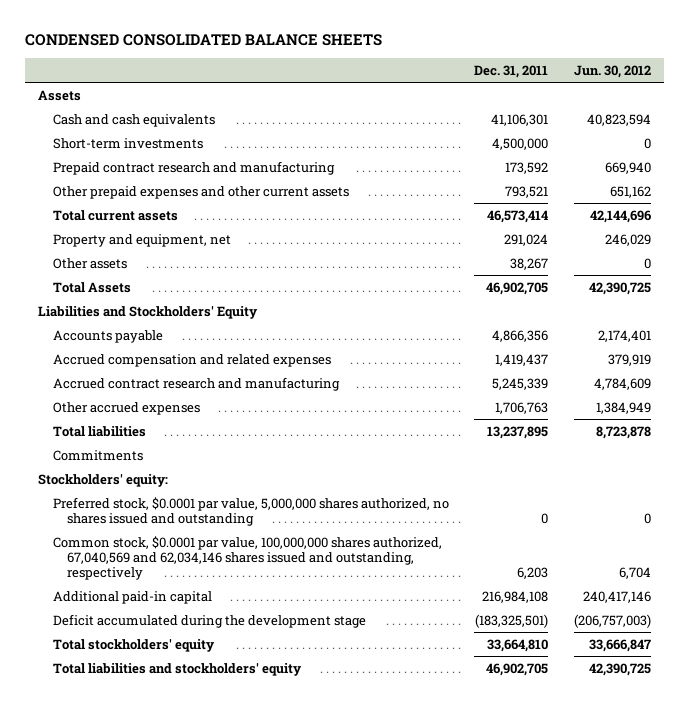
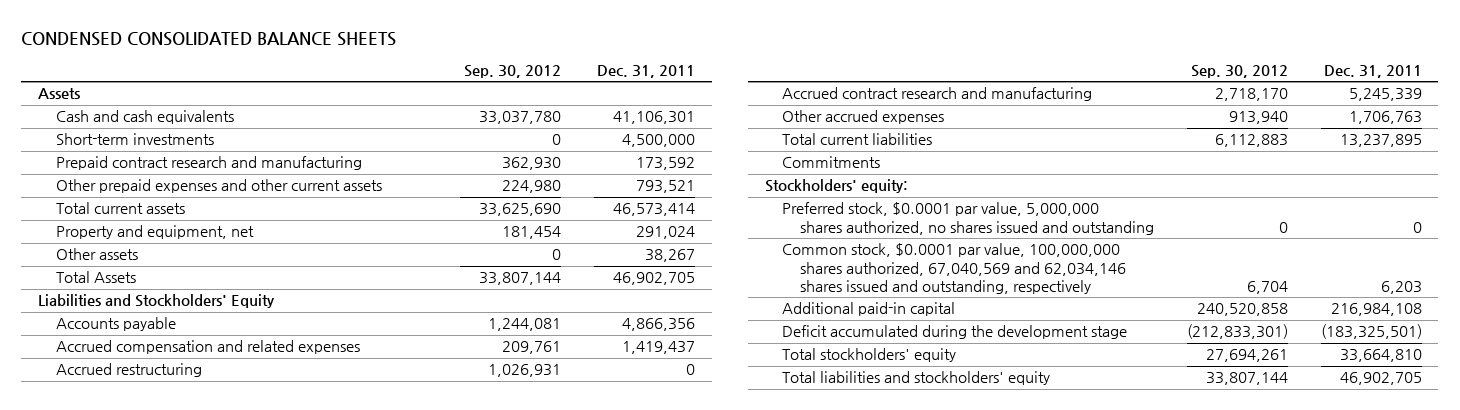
- | Dec. 31, 2011 | Jun. 30, 2012
+ | Sep. 30, 2012 | Dec. 31, 2011
+ Accrued restructuring | 1,026,931 | 0
- Total liabilities | 13,237,895 | 8,723,878
+ Total current liabilities | 6,112,883 | 13,237,895

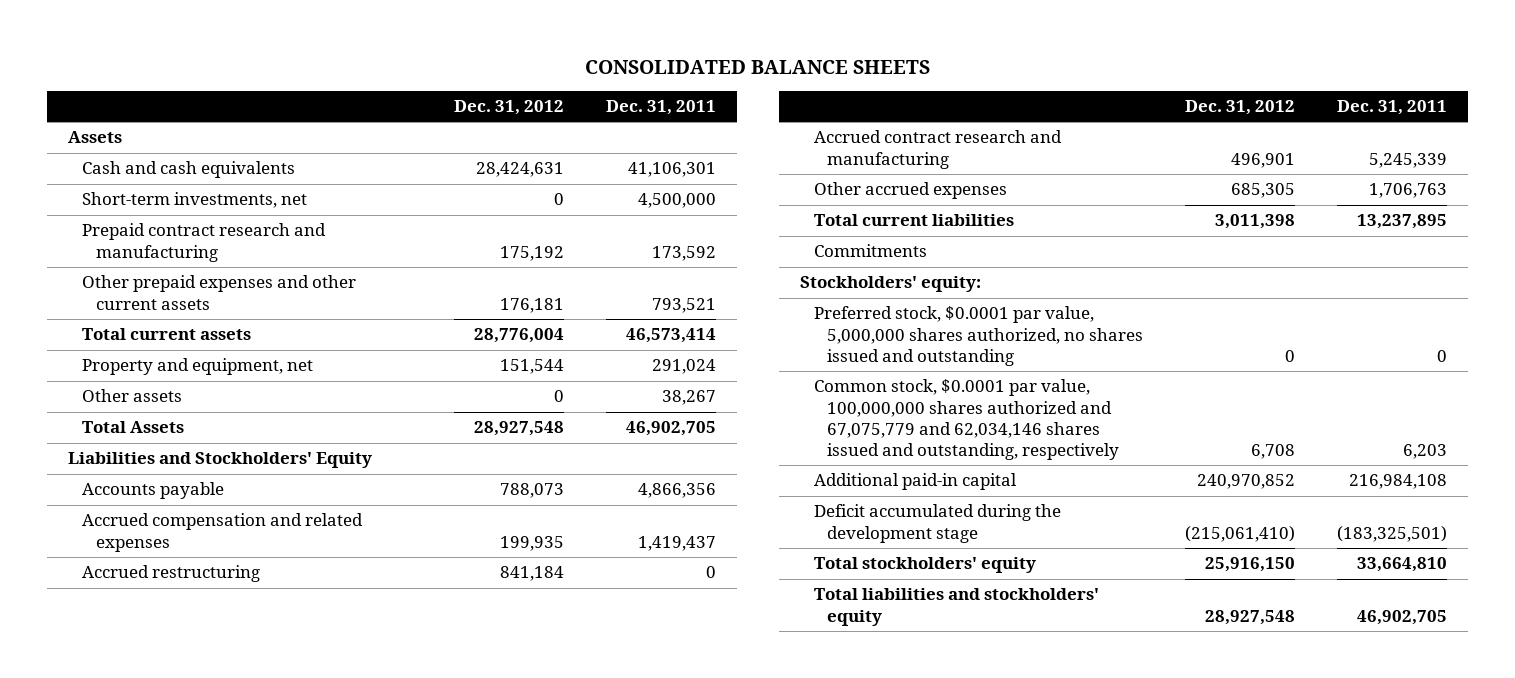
- CONDENSED CONSOLIDATED BALANCE SHEETS
+ CONSOLIDATED BALANCE SHEETS
- | Sep. 30, 2012 | Dec. 31, 2011
+ | Dec. 31, 2012 | Dec. 31, 2011
- Short-term investments | 0 | 4,500,000
+ Short-term investments, net | 0 | 4,500,000
- Common stock, $0.0001 par value, 100,000,000 shares authorized, 67,040,569 and 62,034,146 shares issued and outstanding, respectively | 6,704 | 6,203
+ Common stock, $0.0001 par value, 100,000,000 shares authorized and 67,075,779 and 62,034,146 shares issued and outstanding, respectively | 6,708 | 6,203

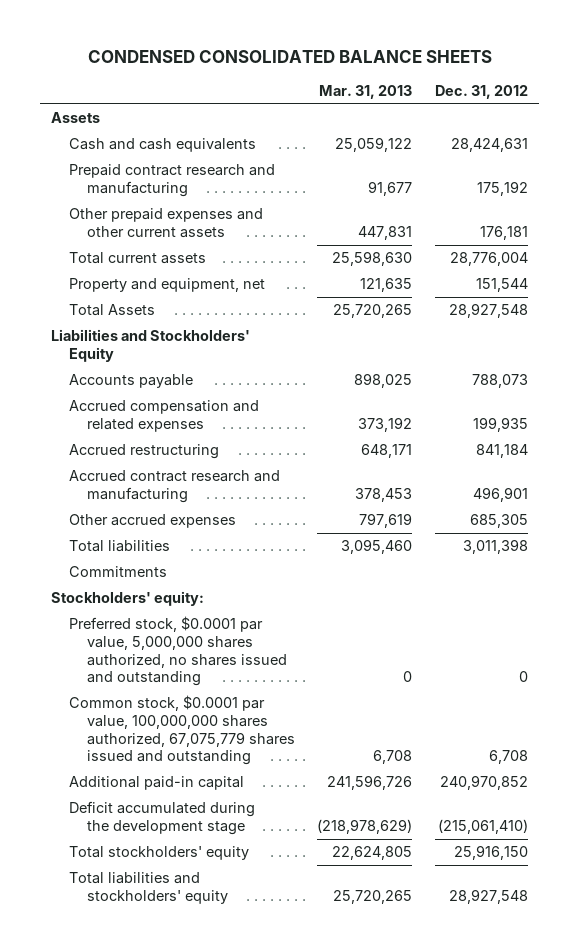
- CONSOLIDATED BALANCE SHEETS
+ CONDENSED CONSOLIDATED BALANCE SHEETS
- | Dec. 31, 2012 | Dec. 31, 2011
+ | Mar. 31, 2013 | Dec. 31, 2012
- Short-term investments, net | 0 | 4,500,000
- Other assets | 0 | 38,267
- Total current liabilities | 3,011,398 | 13,237,895
+ Total liabilities | 3,095,460 | 3,011,398
- Common stock, $0.0001 par value, 100,000,000 shares authorized and 67,075,779 and 62,034,146 shares issued and outstanding, respectively | 6,708 | 6,203
+ Common stock, $0.0001 par value, 100,000,000 shares authorized, 67,075,779 shares issued and outstanding | 6,708 | 6,708

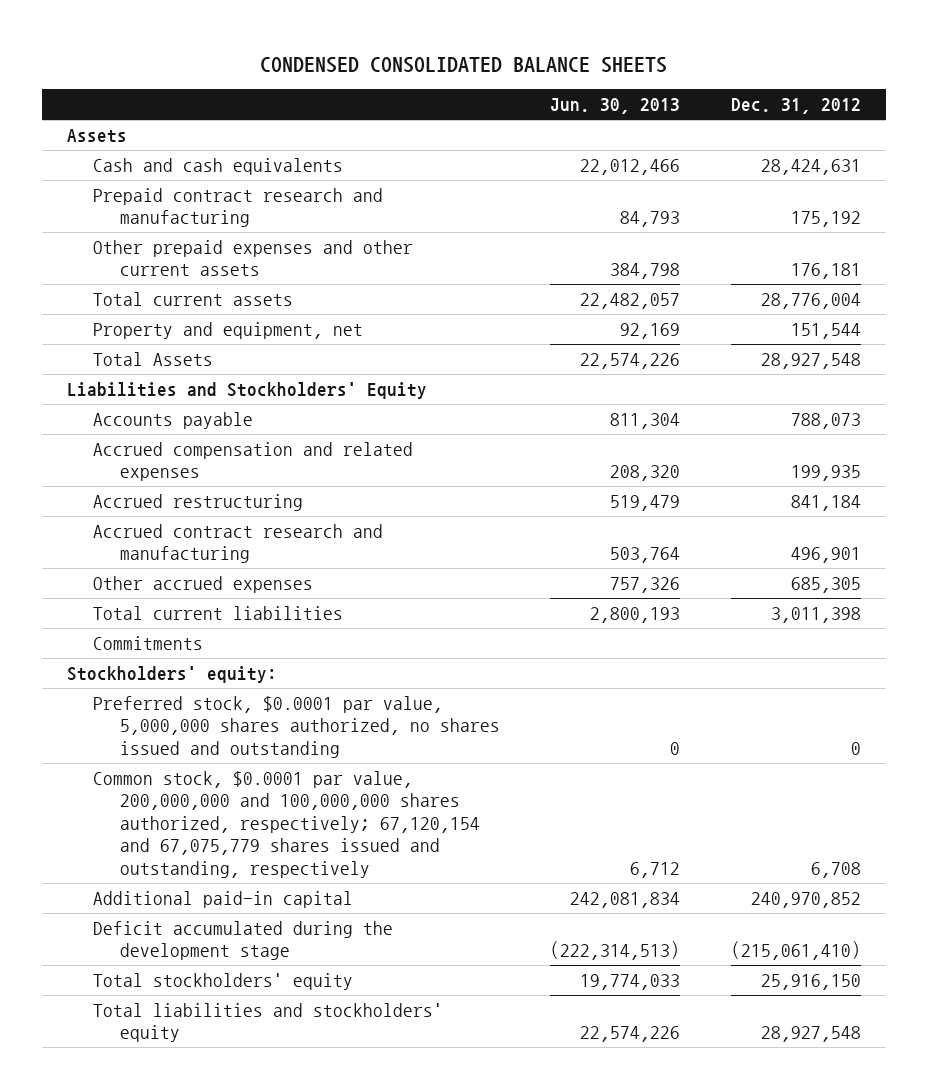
- | Mar. 31, 2013 | Dec. 31, 2012
+ | Jun. 30, 2013 | Dec. 31, 2012
- Total liabilities | 3,095,460 | 3,011,398
+ Total current liabilities | 2,800,193 | 3,011,398
- Common stock, $0.0001 par value, 100,000,000 shares authorized, 67,075,779 shares issued and outstanding | 6,708 | 6,708
+ Common stock, $0.0001 par value, 200,000,000 and 100,000,000 shares authorized, respectively; 67,120,154 and 67,075,779 shares issued and outstanding, respectively | 6,712 | 6,708

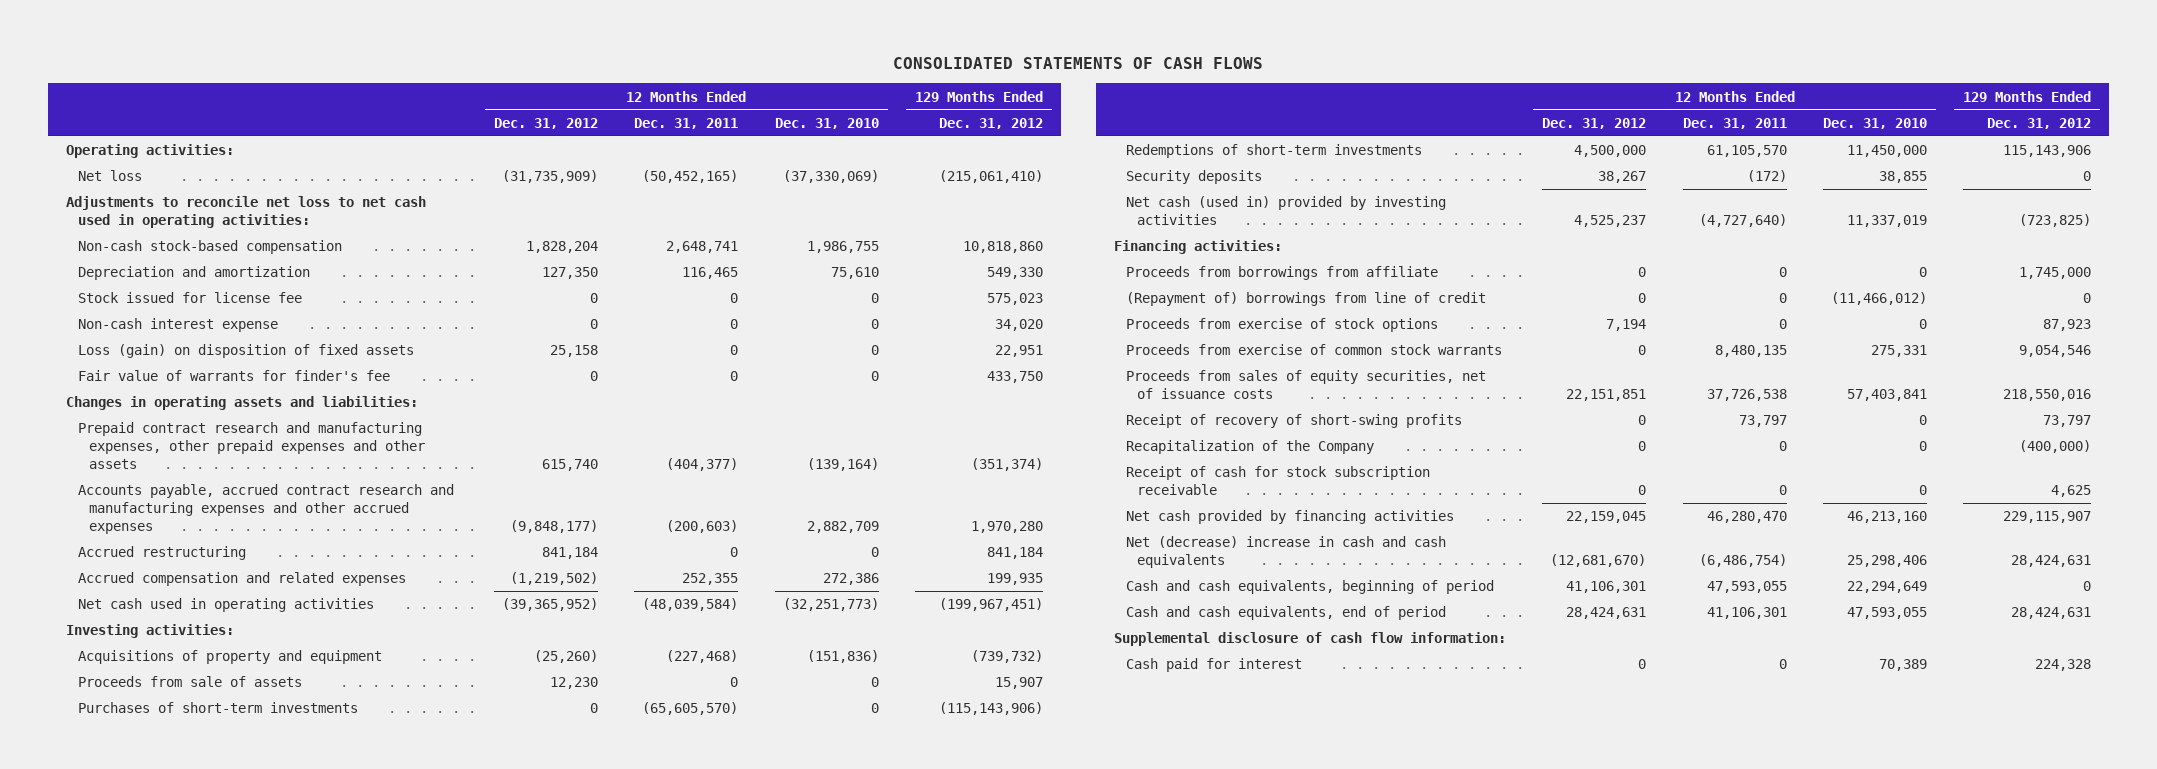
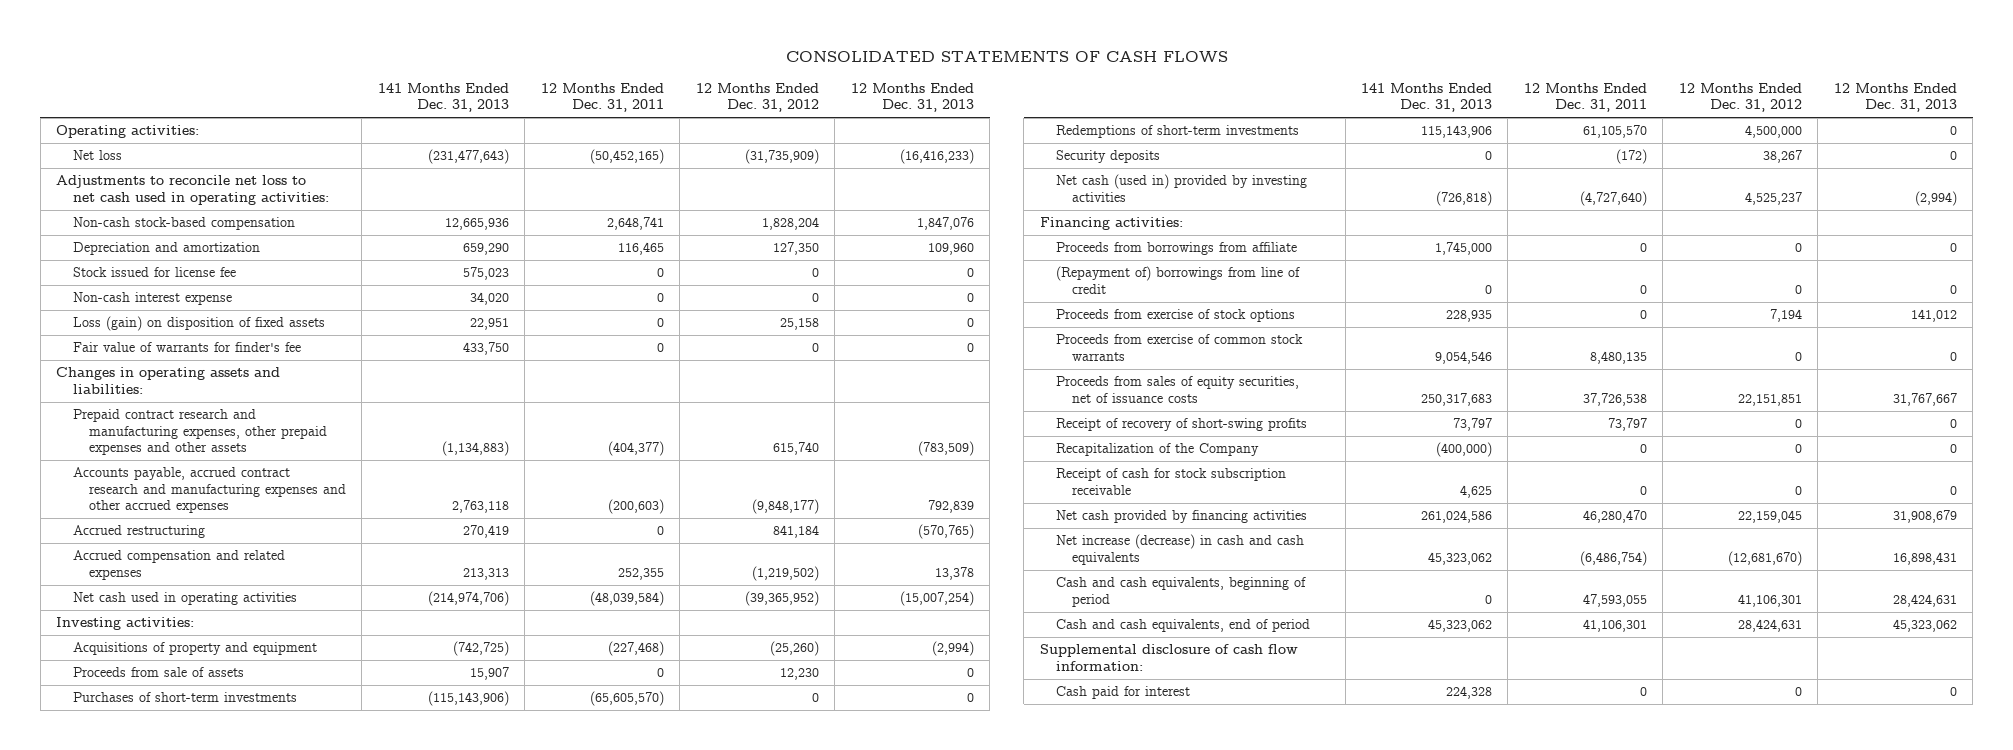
- | 12 Months Ended Dec. 31, 2012 | 12 Months Ended Dec. 31, 2011 | 12 Months Ended Dec. 31, 2010 | 129 Months Ended Dec. 31, 2012
+ | 141 Months Ended Dec. 31, 2013 | 12 Months Ended Dec. 31, 2011 | 12 Months Ended Dec. 31, 2012 | 12 Months Ended Dec. 31, 2013
- Net (decrease) increase in cash and cash equivalents | (12,681,670) | (6,486,754) | 25,298,406 | 28,424,631
+ Net increase (decrease) in cash and cash equivalents | 45,323,062 | (6,486,754) | (12,681,670) | 16,898,431

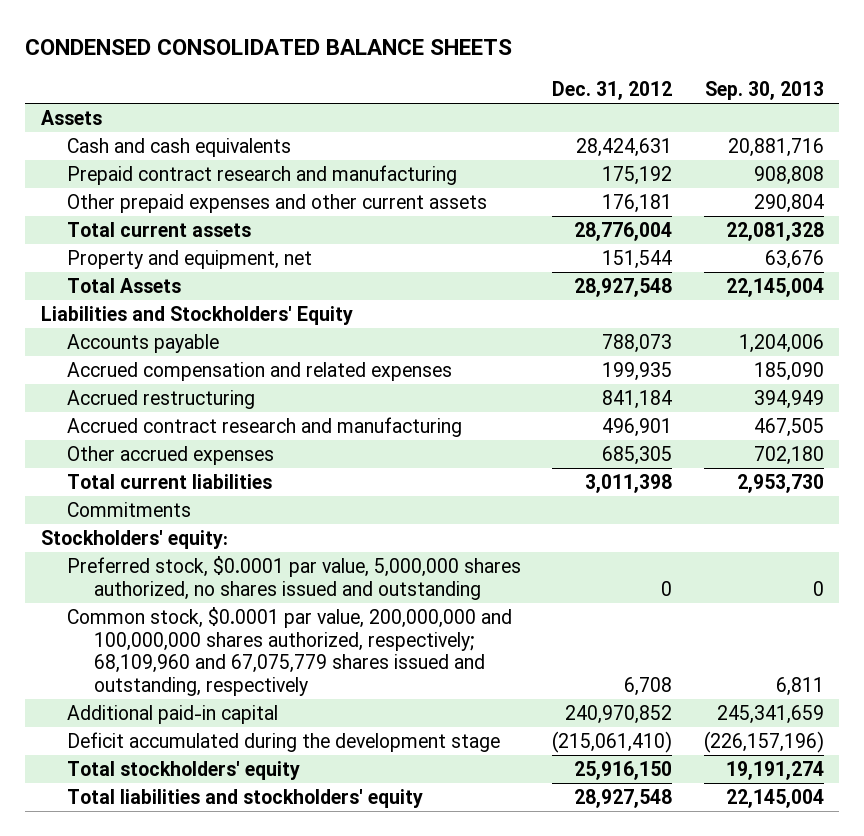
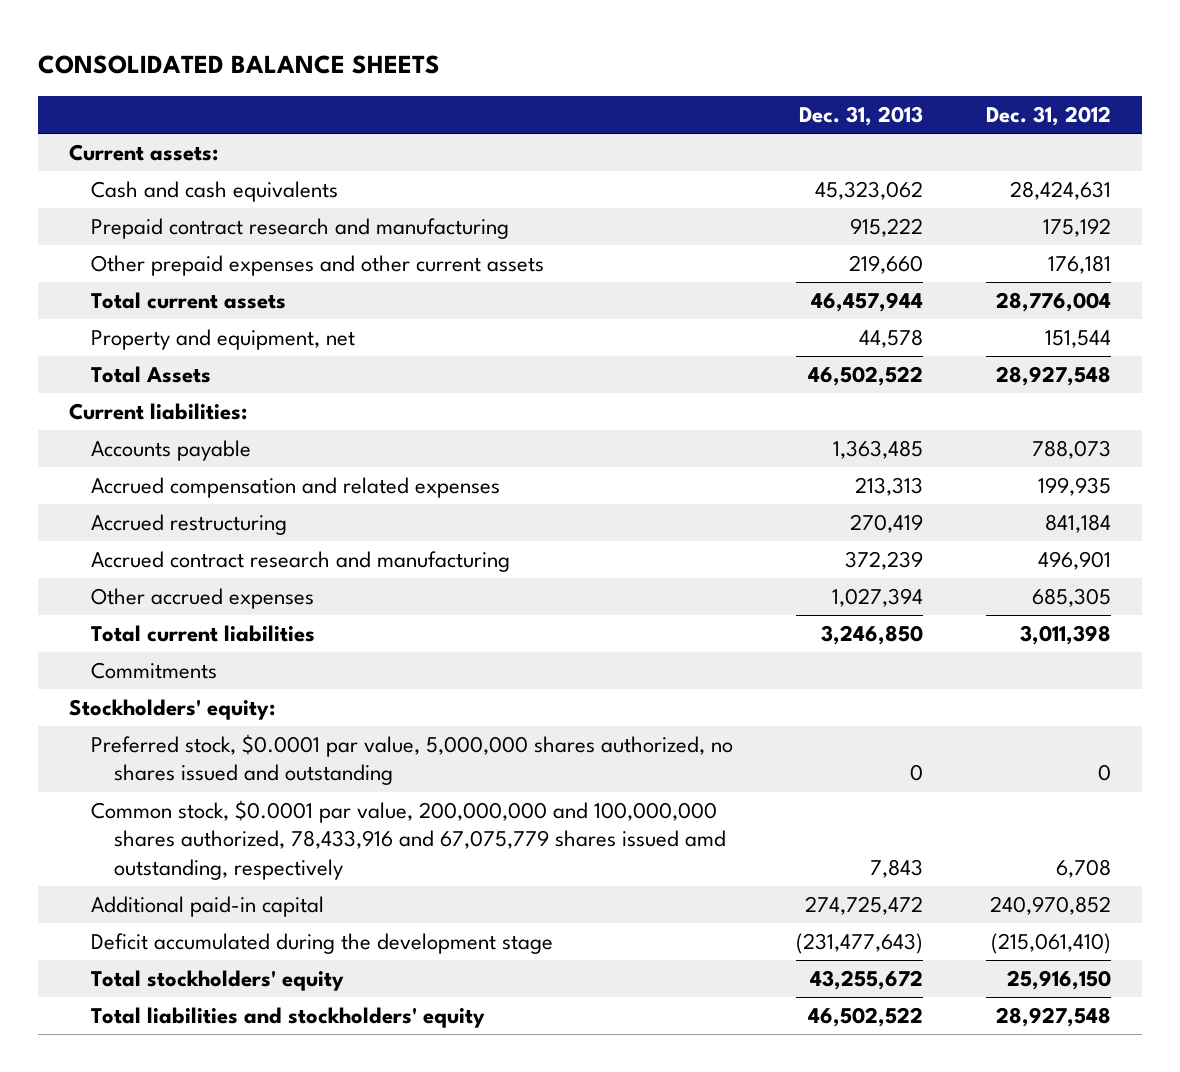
- CONDENSED CONSOLIDATED BALANCE SHEETS
+ CONSOLIDATED BALANCE SHEETS
- | Dec. 31, 2012 | Sep. 30, 2013
+ | Dec. 31, 2013 | Dec. 31, 2012
- Assets
+ Current assets:
- Liabilities and Stockholders' Equity
+ Current liabilities:
- Common stock, $0.0001 par value, 200,000,000 and 100,000,000 shares authorized, respectively; 68,109,960 and 67,075,779 shares issued and outstanding, respectively | 6,708 | 6,811
+ Common stock, $0.0001 par value, 200,000,000 and 100,000,000 shares authorized, 78,433,916 and 67,075,779 shares issued amd outstanding, respectively | 7,843 | 6,708

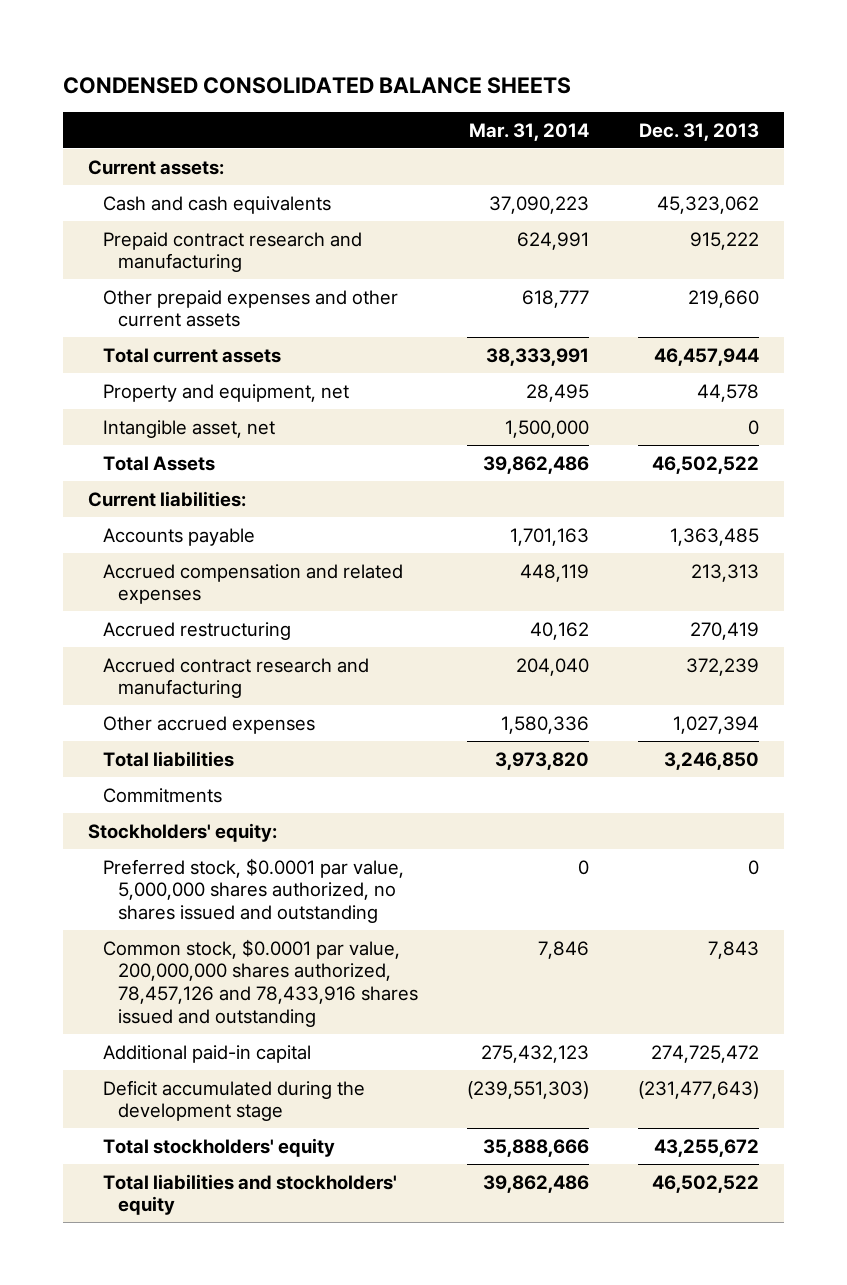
- CONSOLIDATED BALANCE SHEETS
+ CONDENSED CONSOLIDATED BALANCE SHEETS
- | Dec. 31, 2013 | Dec. 31, 2012
+ | Mar. 31, 2014 | Dec. 31, 2013
+ Intangible asset, net | 1,500,000 | 0
- Total current liabilities | 3,246,850 | 3,011,398
+ Total liabilities | 3,973,820 | 3,246,850
- Common stock, $0.0001 par value, 200,000,000 and 100,000,000 shares authorized, 78,433,916 and 67,075,779 shares issued amd outstanding, respectively | 7,843 | 6,708
+ Common stock, $0.0001 par value, 200,000,000 shares authorized, 78,457,126 and 78,433,916 shares issued and outstanding | 7,846 | 7,843

